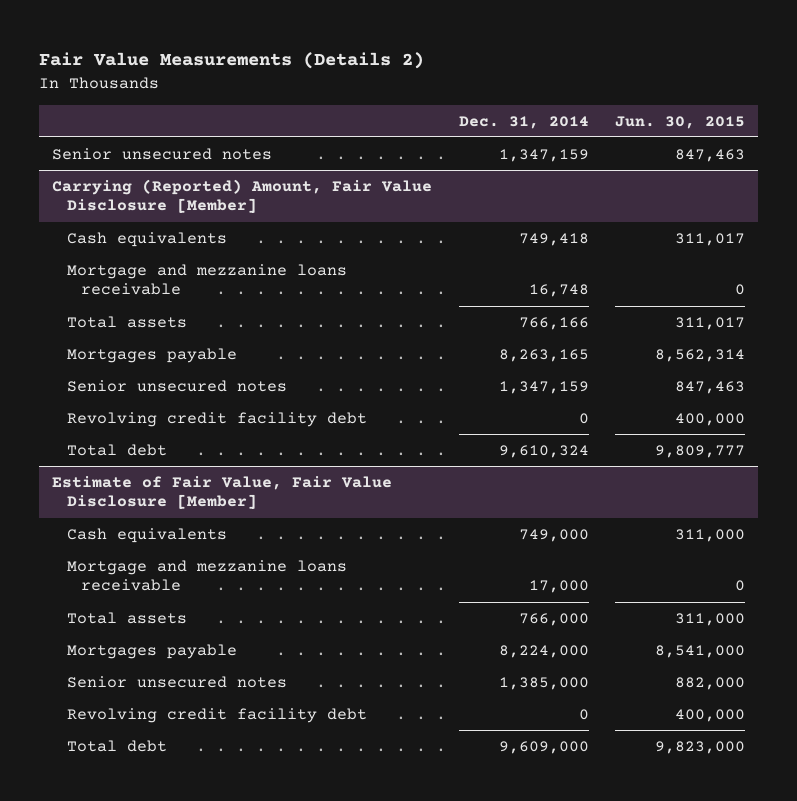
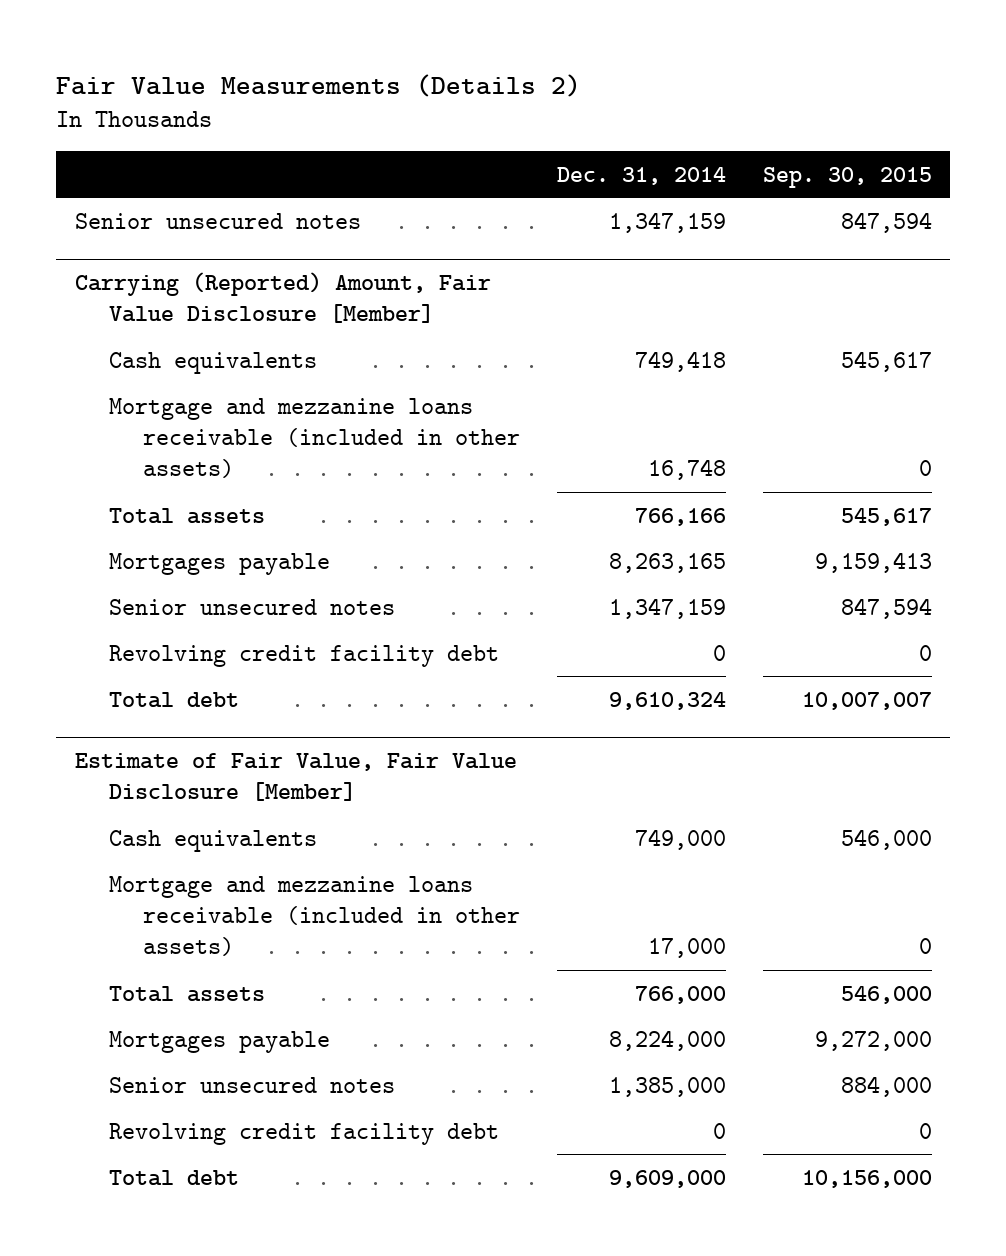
- | Dec. 31, 2014 | Jun. 30, 2015
+ | Dec. 31, 2014 | Sep. 30, 2015
@ Carrying (Reported) Amount, Fair Value Disclosure [Member]
- Mortgage and mezzanine loans receivable | 16,748 | 0
+ Mortgage and mezzanine loans receivable (included in other assets) | 16,748 | 0
@ Estimate of Fair Value, Fair Value Disclosure [Member]
- Mortgage and mezzanine loans receivable | 17,000 | 0
+ Mortgage and mezzanine loans receivable (included in other assets) | 17,000 | 0

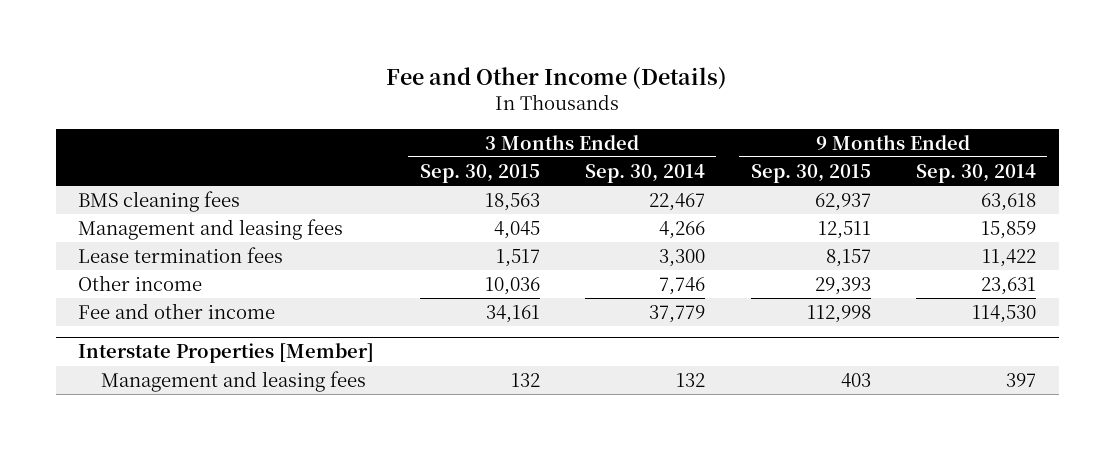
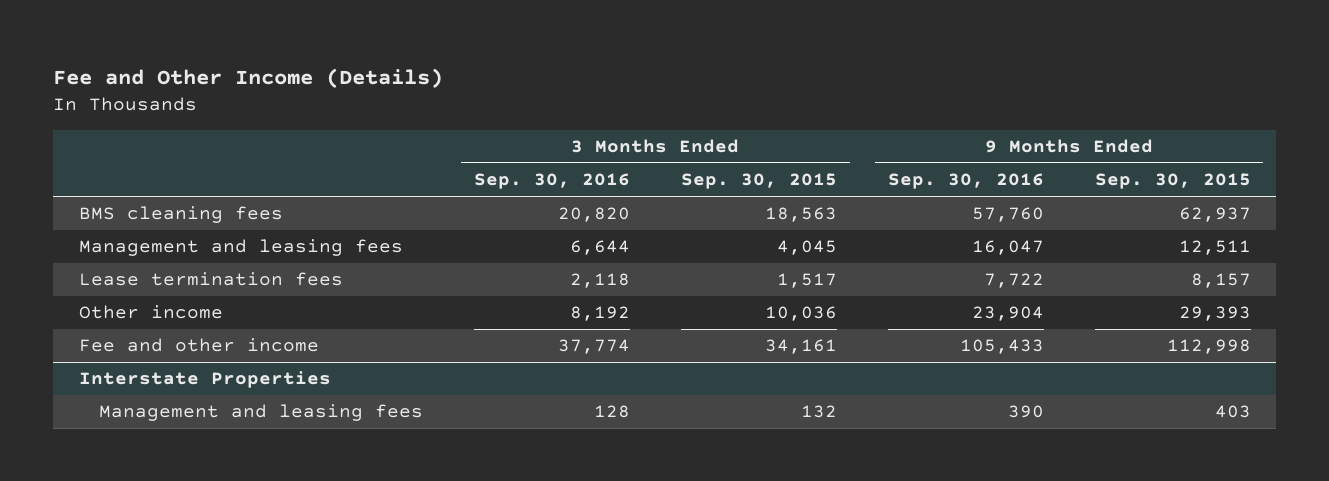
- | 3 Months Ended Sep. 30, 2015 | 3 Months Ended Sep. 30, 2014 | 9 Months Ended Sep. 30, 2015 | 9 Months Ended Sep. 30, 2014
+ | 3 Months Ended Sep. 30, 2016 | 3 Months Ended Sep. 30, 2015 | 9 Months Ended Sep. 30, 2016 | 9 Months Ended Sep. 30, 2015
- Interstate Properties [Member]
+ Interstate Properties

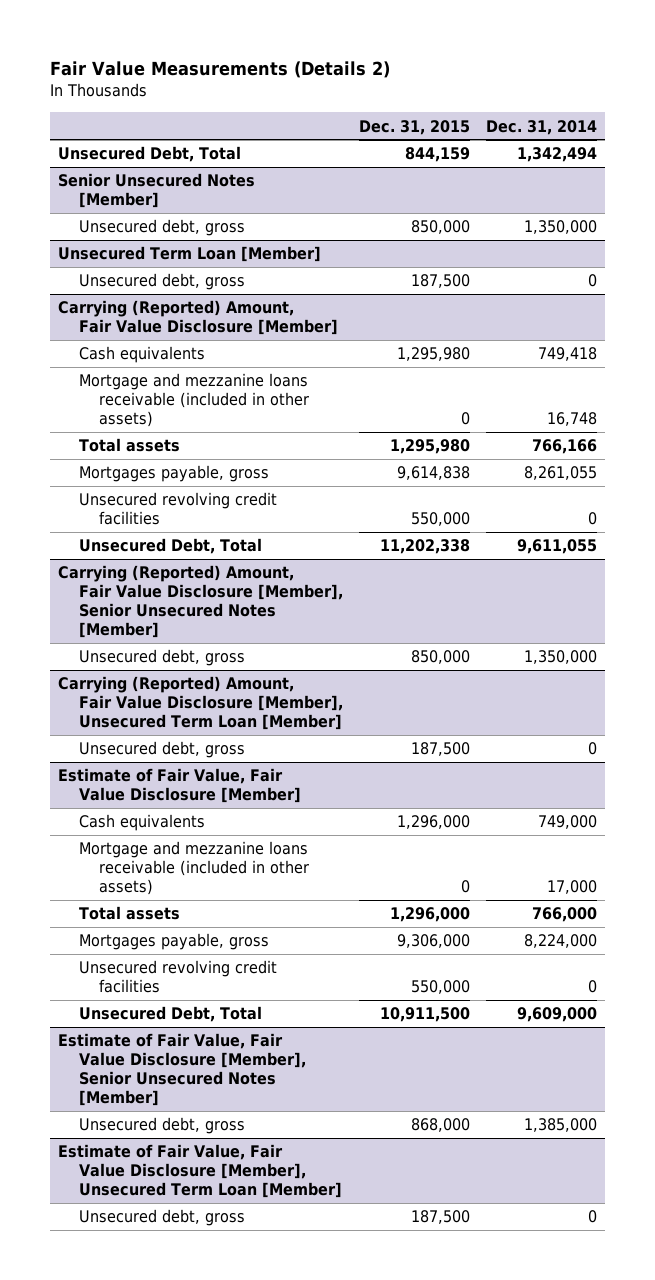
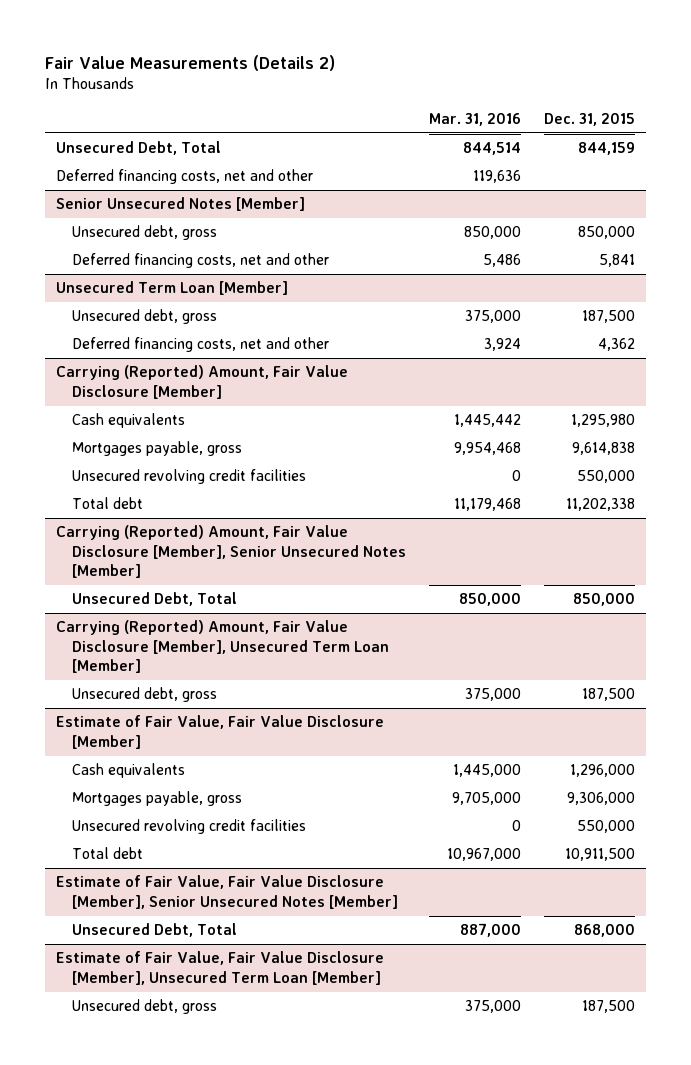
- | Dec. 31, 2015 | Dec. 31, 2014
+ | Mar. 31, 2016 | Dec. 31, 2015
+ Deferred financing costs, net and other | 119,636 |
@ Senior Unsecured Notes [Member]
+ Deferred financing costs, net and other | 5,486 | 5,841
@ Unsecured Term Loan [Member]
+ Deferred financing costs, net and other | 3,924 | 4,362
@ Carrying (Reported) Amount, Fair Value Disclosure [Member]
- Mortgage and mezzanine loans receivable (included in other assets) | 0 | 16,748
- Total assets | 1,295,980 | 766,166
- Unsecured Debt, Total | 11,202,338 | 9,611,055
+ Total debt | 11,179,468 | 11,202,338
@ Carrying (Reported) Amount, Fair Value Disclosure [Member], Senior Unsecured Notes [Member]
- Unsecured debt, gross | 850,000 | 1,350,000
+ Unsecured Debt, Total | 850,000 | 850,000
@ Estimate of Fair Value, Fair Value Disclosure [Member]
- Mortgage and mezzanine loans receivable (included in other assets) | 0 | 17,000
- Total assets | 1,296,000 | 766,000
- Unsecured Debt, Total | 10,911,500 | 9,609,000
+ Total debt | 10,967,000 | 10,911,500
@ Estimate of Fair Value, Fair Value Disclosure [Member], Senior Unsecured Notes [Member]
- Unsecured debt, gross | 868,000 | 1,385,000
+ Unsecured Debt, Total | 887,000 | 868,000

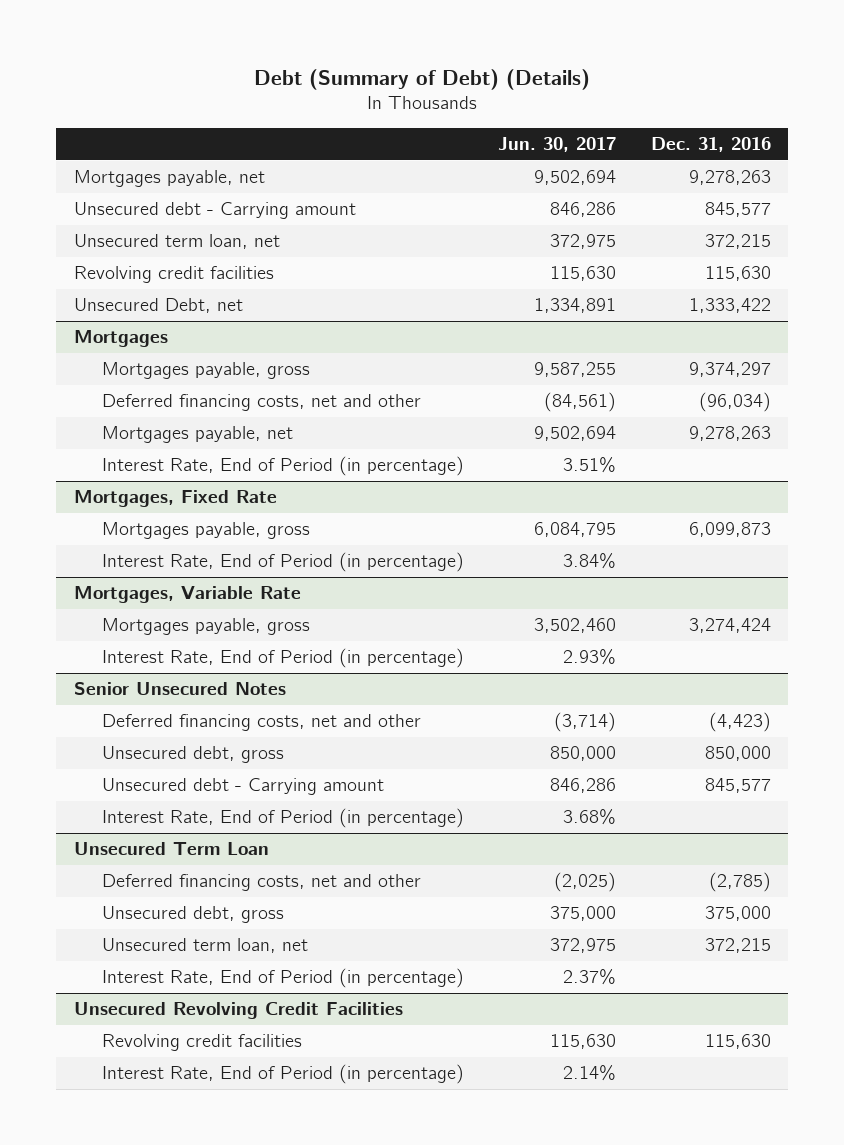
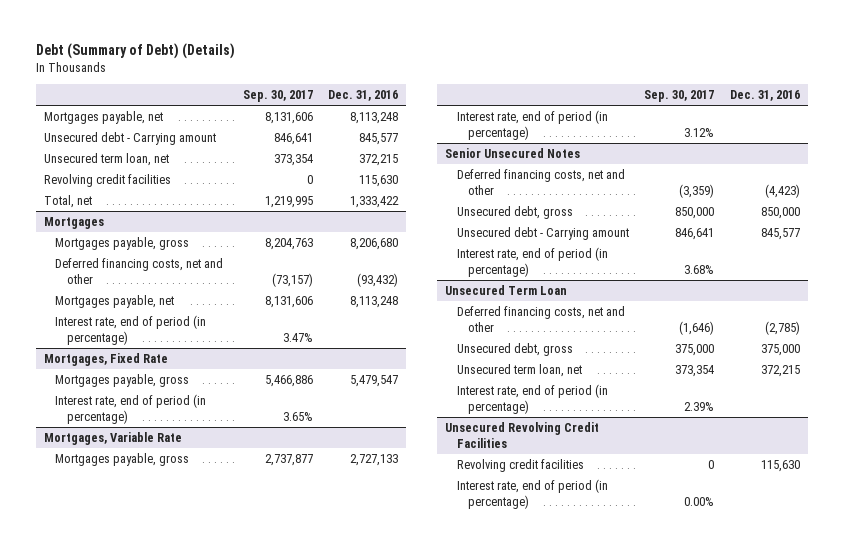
- | Jun. 30, 2017 | Dec. 31, 2016
+ | Sep. 30, 2017 | Dec. 31, 2016
- Mortgages payable, net | 9,502,694 | 9,278,263
+ Mortgages payable, net | 8,131,606 | 8,113,248
- Unsecured Debt, net | 1,334,891 | 1,333,422
+ Total, net | 1,219,995 | 1,333,422
@ Mortgages
- Mortgages payable, gross | 9,587,255 | 9,374,297
- Deferred financing costs, net and other | (84,561) | (96,034)
- Mortgages payable, net | 9,502,694 | 9,278,263
- Interest Rate, End of Period (in percentage) | 3.51% |
+ Mortgages payable, gross | 8,204,763 | 8,206,680
+ Deferred financing costs, net and other | (73,157) | (93,432)
+ Mortgages payable, net | 8,131,606 | 8,113,248
+ Interest rate, end of period (in percentage) | 3.47% |
@ Mortgages, Fixed Rate
- Mortgages payable, gross | 6,084,795 | 6,099,873
- Interest Rate, End of Period (in percentage) | 3.84% |
+ Mortgages payable, gross | 5,466,886 | 5,479,547
+ Interest rate, end of period (in percentage) | 3.65% |
@ Mortgages, Variable Rate
- Mortgages payable, gross | 3,502,460 | 3,274,424
- Interest Rate, End of Period (in percentage) | 2.93% |
+ Mortgages payable, gross | 2,737,877 | 2,727,133
+ Interest rate, end of period (in percentage) | 3.12% |
@ Senior Unsecured Notes
- Interest Rate, End of Period (in percentage) | 3.68% |
+ Interest rate, end of period (in percentage) | 3.68% |
@ Unsecured Term Loan
- Interest Rate, End of Period (in percentage) | 2.37% |
+ Interest rate, end of period (in percentage) | 2.39% |
@ Unsecured Revolving Credit Facilities
- Interest Rate, End of Period (in percentage) | 2.14% |
+ Interest rate, end of period (in percentage) | 0.00% |

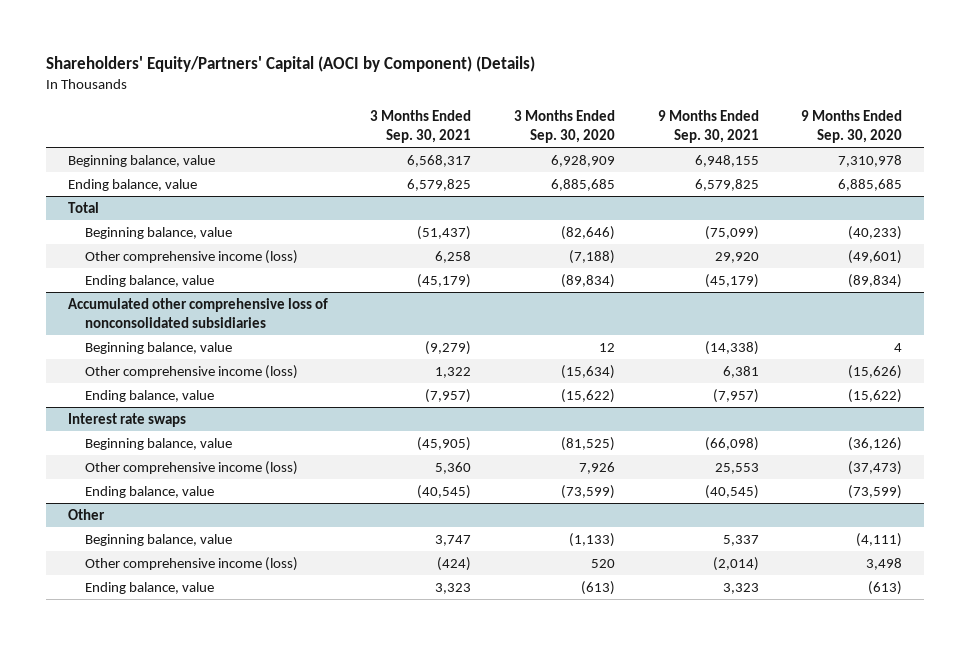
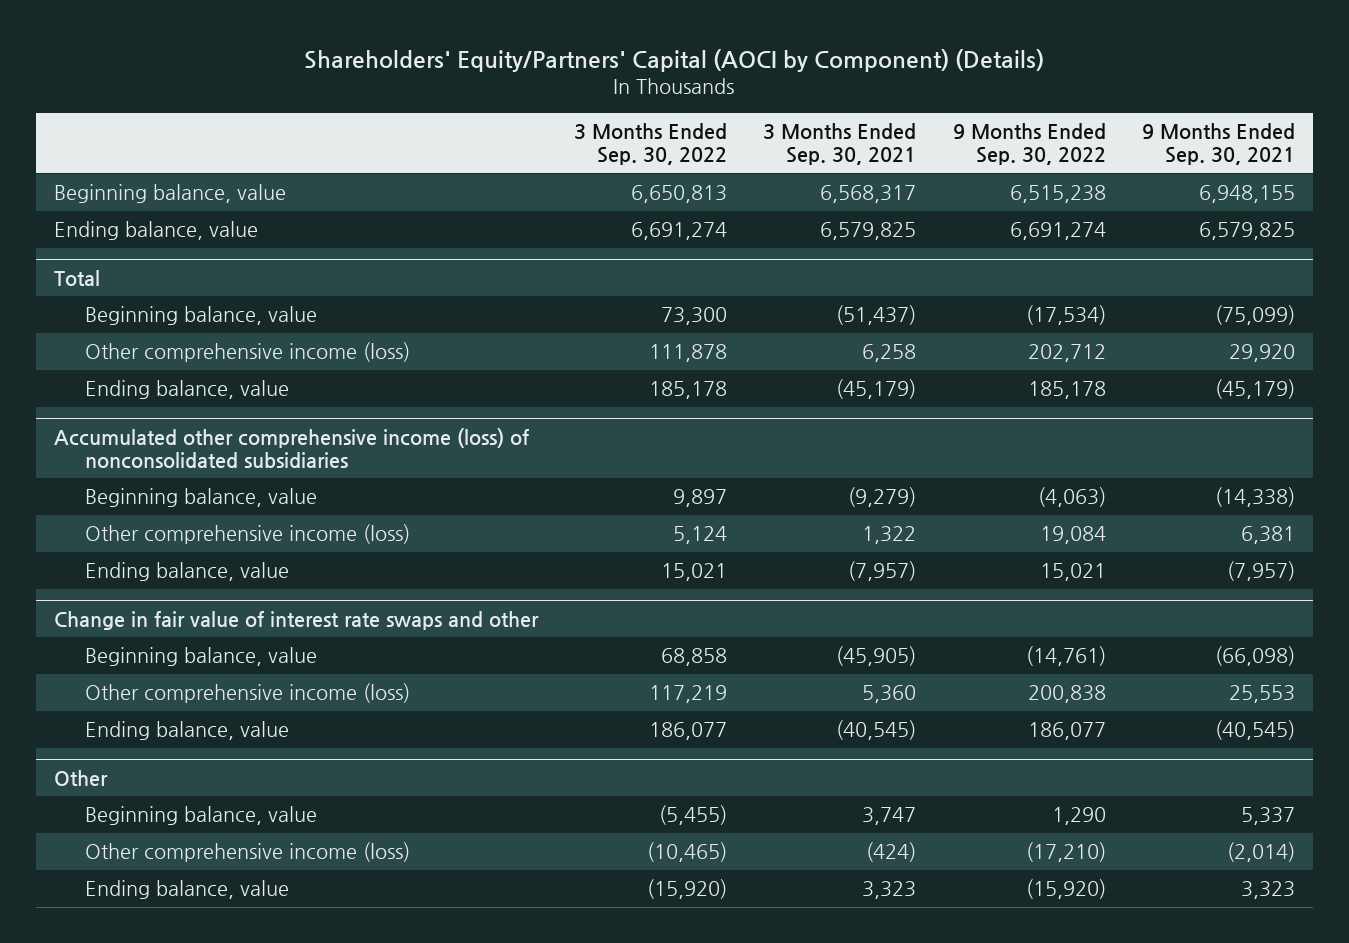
- | 3 Months Ended Sep. 30, 2021 | 3 Months Ended Sep. 30, 2020 | 9 Months Ended Sep. 30, 2021 | 9 Months Ended Sep. 30, 2020
+ | 3 Months Ended Sep. 30, 2022 | 3 Months Ended Sep. 30, 2021 | 9 Months Ended Sep. 30, 2022 | 9 Months Ended Sep. 30, 2021
- Accumulated other comprehensive loss of nonconsolidated subsidiaries
+ Accumulated other comprehensive income (loss) of nonconsolidated subsidiaries
- Interest rate swaps
+ Change in fair value of interest rate swaps and other

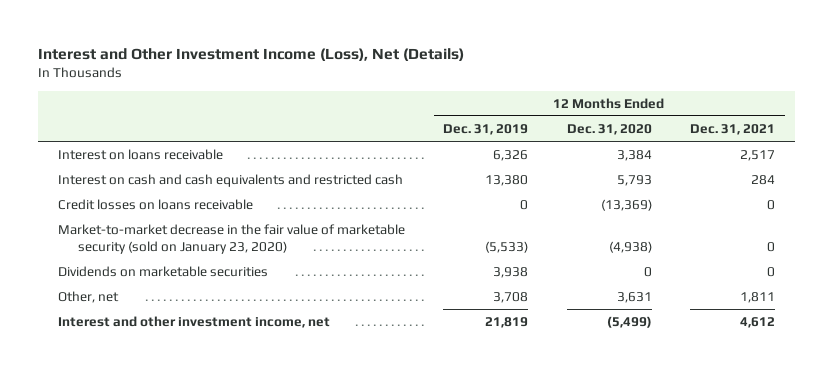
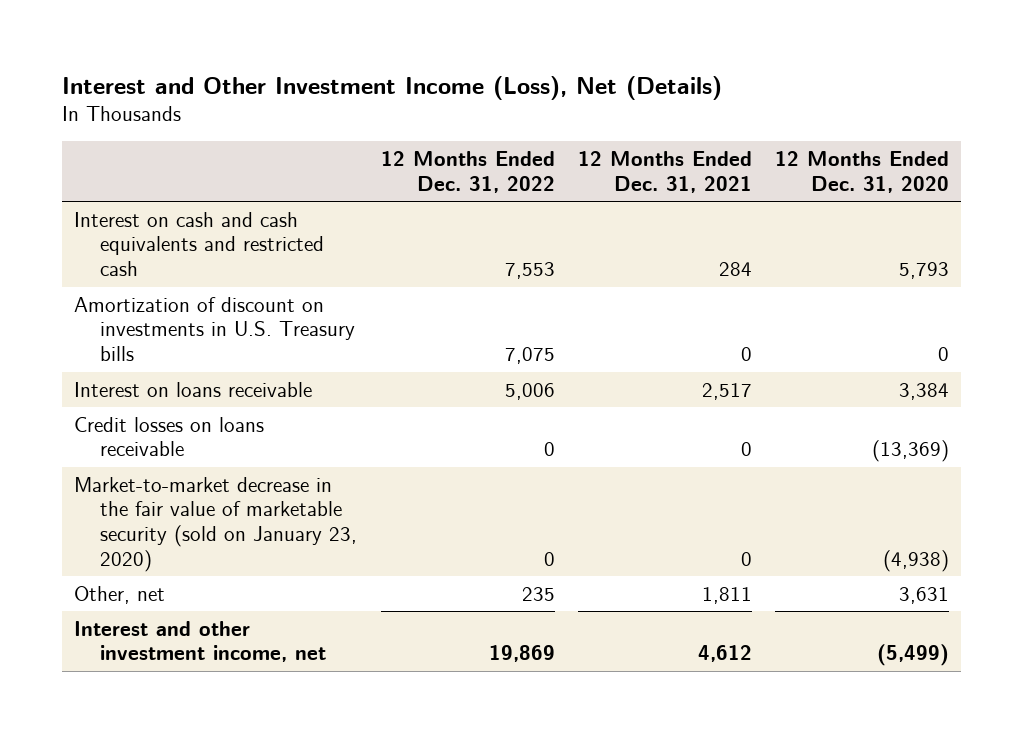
- | 12 Months Ended Dec. 31, 2019 | 12 Months Ended Dec. 31, 2020 | 12 Months Ended Dec. 31, 2021
+ | 12 Months Ended Dec. 31, 2022 | 12 Months Ended Dec. 31, 2021 | 12 Months Ended Dec. 31, 2020
+ Amortization of discount on investments in U.S. Treasury bills | 7,075 | 0 | 0
moved down: Interest on loans receivable | 5,006 | 2,517 | 3,384
- Dividends on marketable securities | 3,938 | 0 | 0

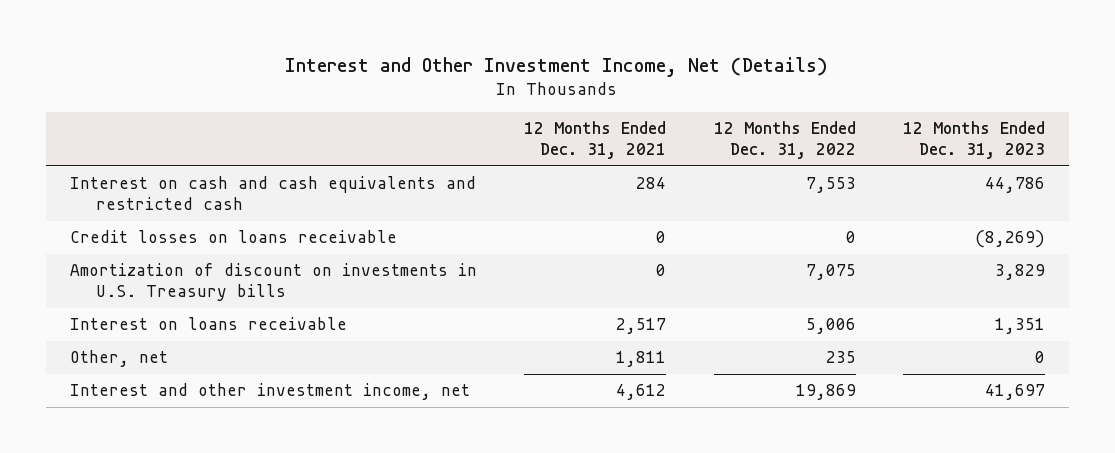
- Interest and Other Investment Income (Loss), Net (Details)
+ Interest and Other Investment Income, Net (Details)
- | 12 Months Ended Dec. 31, 2022 | 12 Months Ended Dec. 31, 2021 | 12 Months Ended Dec. 31, 2020
+ | 12 Months Ended Dec. 31, 2021 | 12 Months Ended Dec. 31, 2022 | 12 Months Ended Dec. 31, 2023
moved up: Credit losses on loans receivable | 0 | 0 | (8,269)
- Market-to-market decrease in the fair value of marketable security (sold on January 23, 2020) | 0 | 0 | (4,938)

